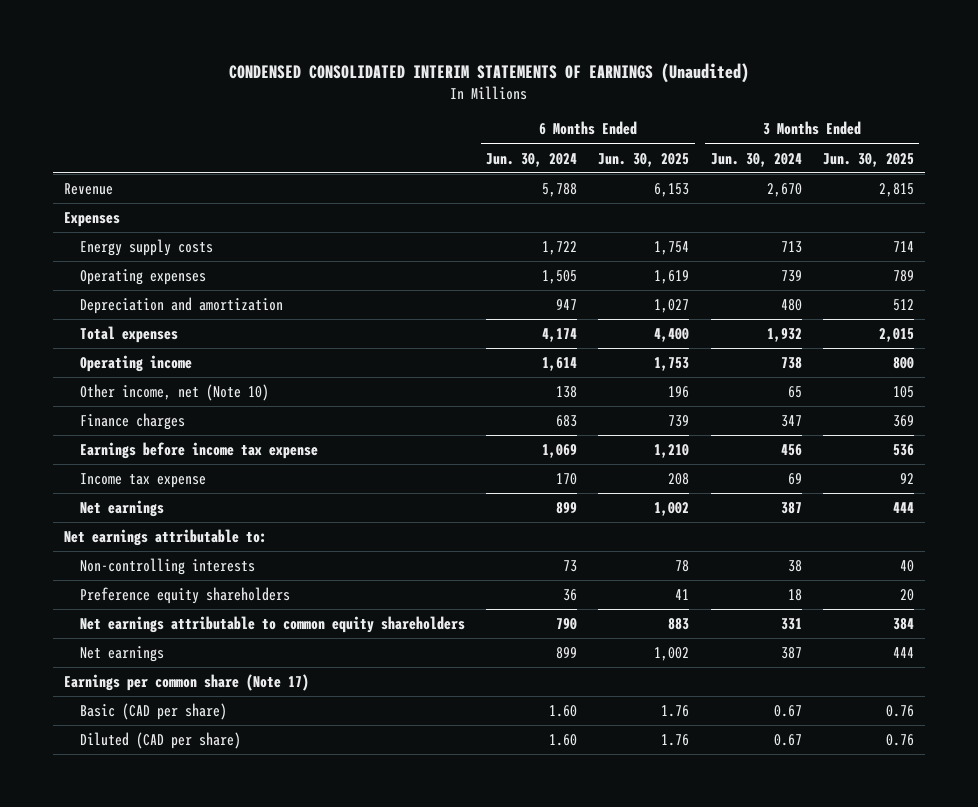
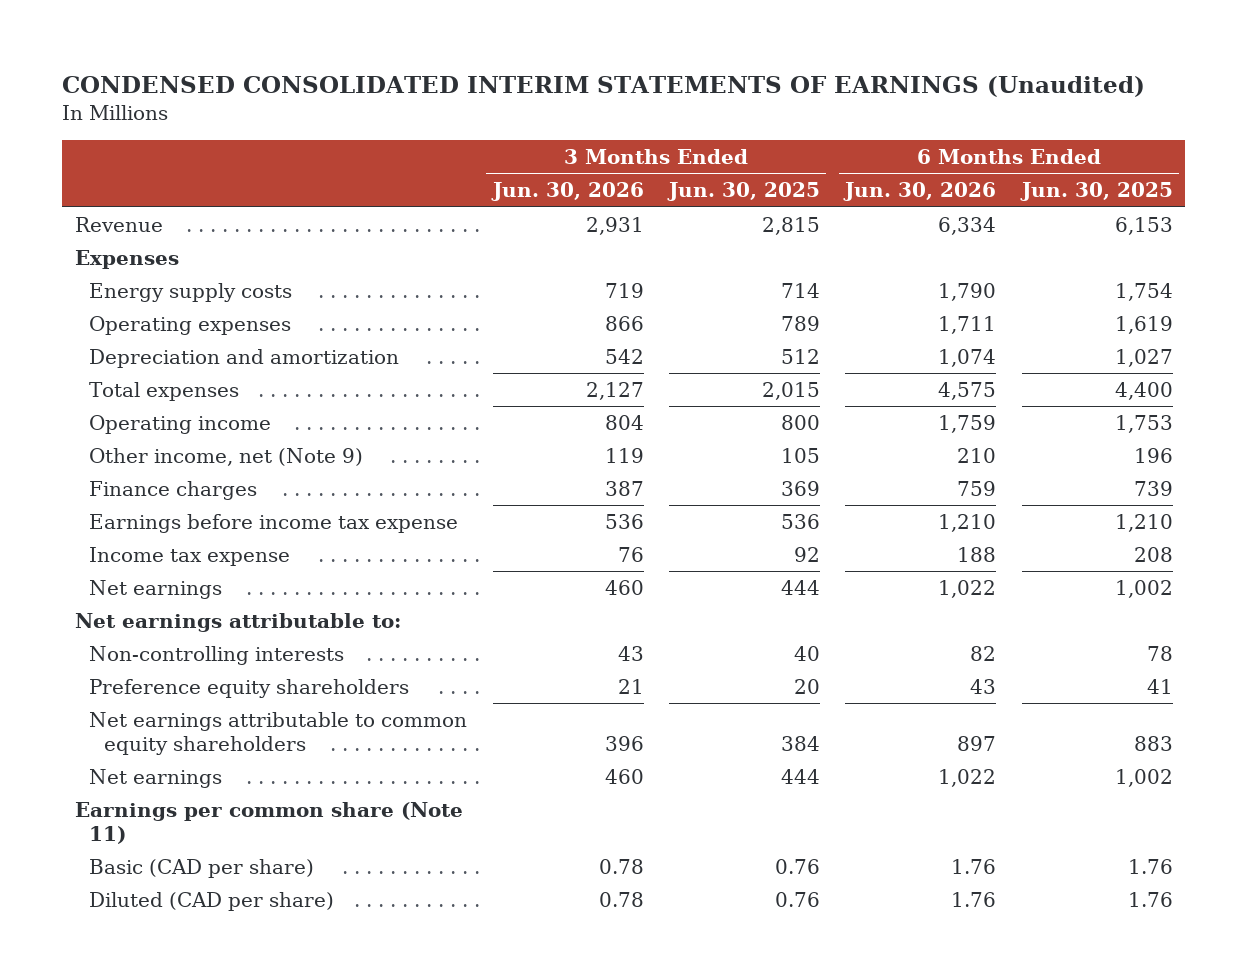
- | 6 Months Ended Jun. 30, 2024 | 6 Months Ended Jun. 30, 2025 | 3 Months Ended Jun. 30, 2024 | 3 Months Ended Jun. 30, 2025
+ | 3 Months Ended Jun. 30, 2026 | 3 Months Ended Jun. 30, 2025 | 6 Months Ended Jun. 30, 2026 | 6 Months Ended Jun. 30, 2025
- Other income, net (Note 10) | 138 | 196 | 65 | 105
+ Other income, net (Note 9) | 119 | 105 | 210 | 196
- Earnings per common share (Note 17)
+ Earnings per common share (Note 11)

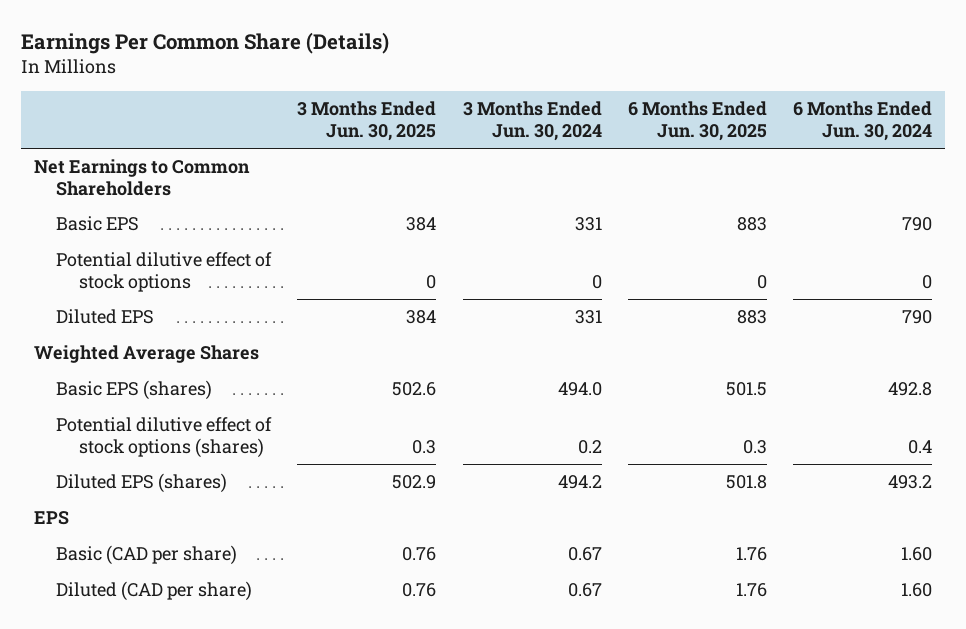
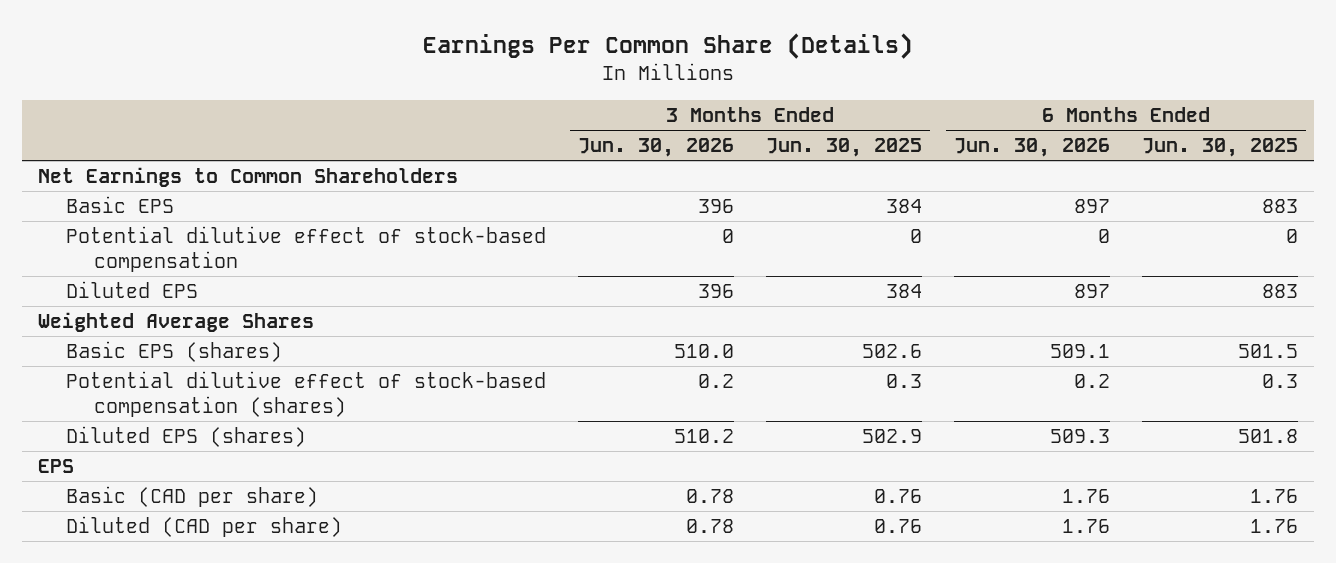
- | 3 Months Ended Jun. 30, 2025 | 3 Months Ended Jun. 30, 2024 | 6 Months Ended Jun. 30, 2025 | 6 Months Ended Jun. 30, 2024
+ | 3 Months Ended Jun. 30, 2026 | 3 Months Ended Jun. 30, 2025 | 6 Months Ended Jun. 30, 2026 | 6 Months Ended Jun. 30, 2025
- Potential dilutive effect of stock options | 0 | 0 | 0 | 0
+ Potential dilutive effect of stock-based compensation | 0 | 0 | 0 | 0
- Potential dilutive effect of stock options (shares) | 0.3 | 0.2 | 0.3 | 0.4
+ Potential dilutive effect of stock-based compensation (shares) | 0.2 | 0.3 | 0.2 | 0.3

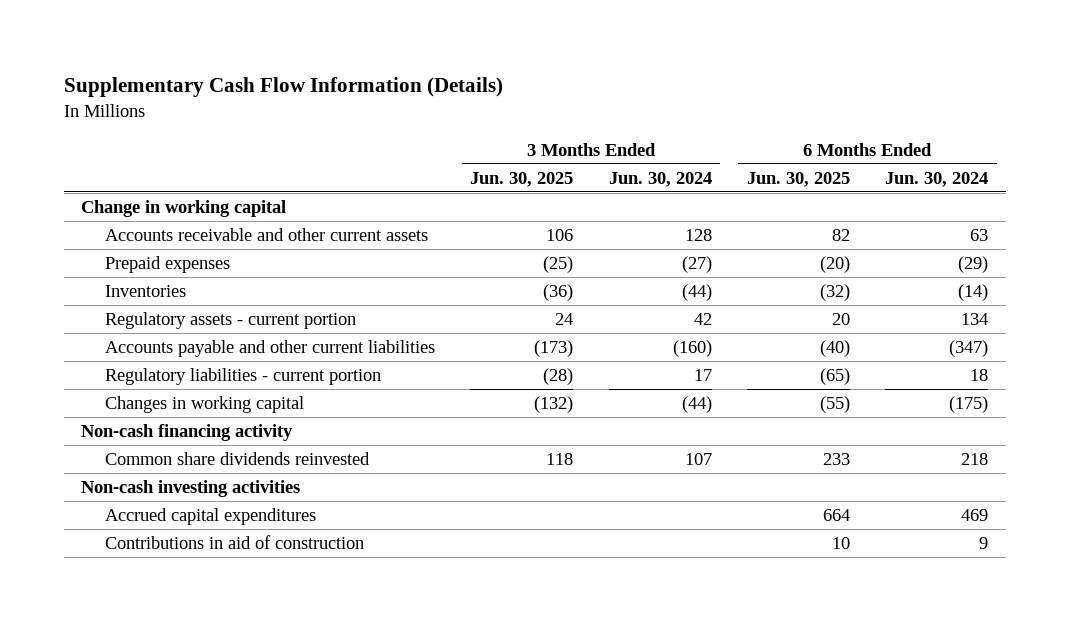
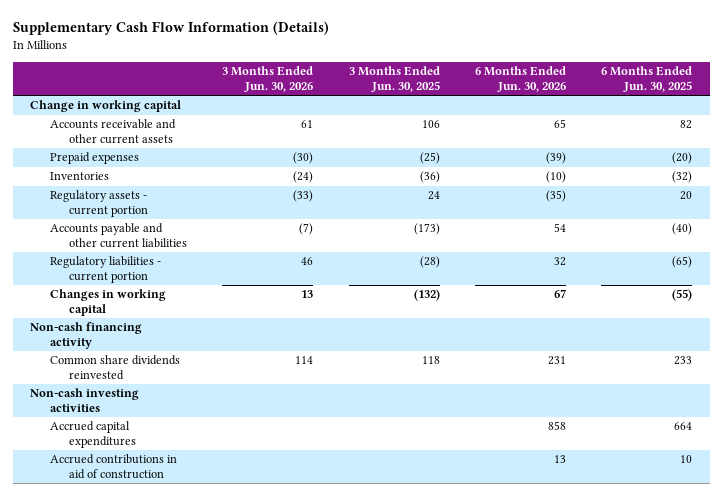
- | 3 Months Ended Jun. 30, 2025 | 3 Months Ended Jun. 30, 2024 | 6 Months Ended Jun. 30, 2025 | 6 Months Ended Jun. 30, 2024
+ | 3 Months Ended Jun. 30, 2026 | 3 Months Ended Jun. 30, 2025 | 6 Months Ended Jun. 30, 2026 | 6 Months Ended Jun. 30, 2025
- Contributions in aid of construction | | | 10 | 9
+ Accrued contributions in aid of construction | | | 13 | 10

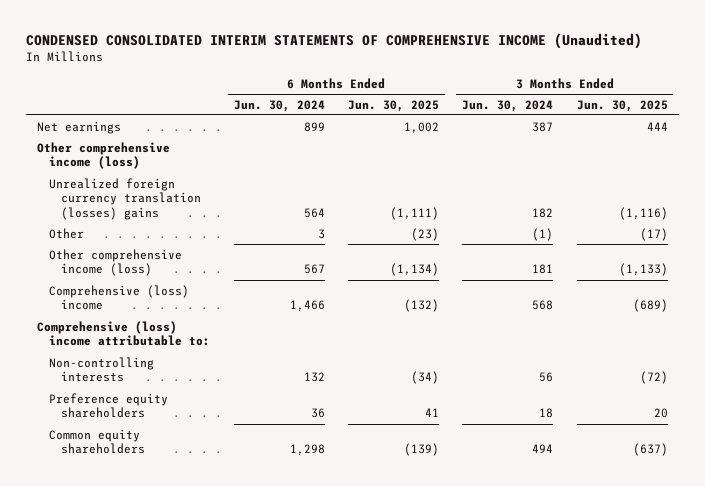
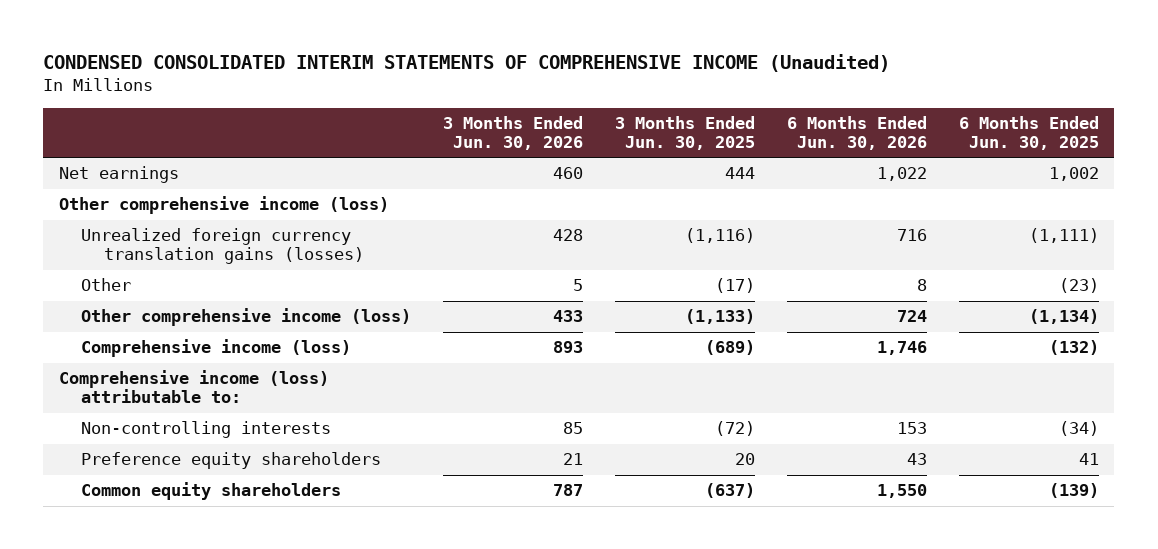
- | 6 Months Ended Jun. 30, 2024 | 6 Months Ended Jun. 30, 2025 | 3 Months Ended Jun. 30, 2024 | 3 Months Ended Jun. 30, 2025
+ | 3 Months Ended Jun. 30, 2026 | 3 Months Ended Jun. 30, 2025 | 6 Months Ended Jun. 30, 2026 | 6 Months Ended Jun. 30, 2025
- Unrealized foreign currency translation (losses) gains | 564 | (1,111) | 182 | (1,116)
+ Unrealized foreign currency translation gains (losses) | 428 | (1,116) | 716 | (1,111)
- Comprehensive (loss) income | 1,466 | (132) | 568 | (689)
- Comprehensive (loss) income attributable to:
+ Comprehensive income (loss) | 893 | (689) | 1,746 | (132)
+ Comprehensive income (loss) attributable to:

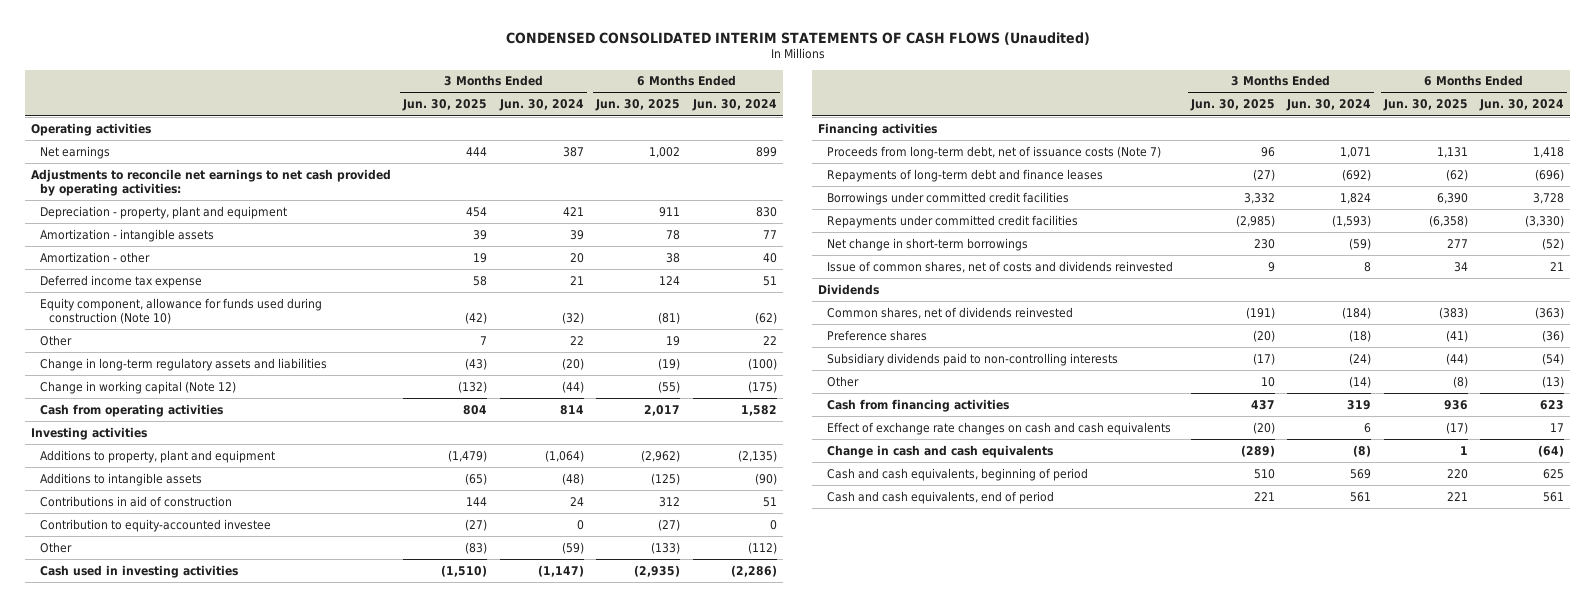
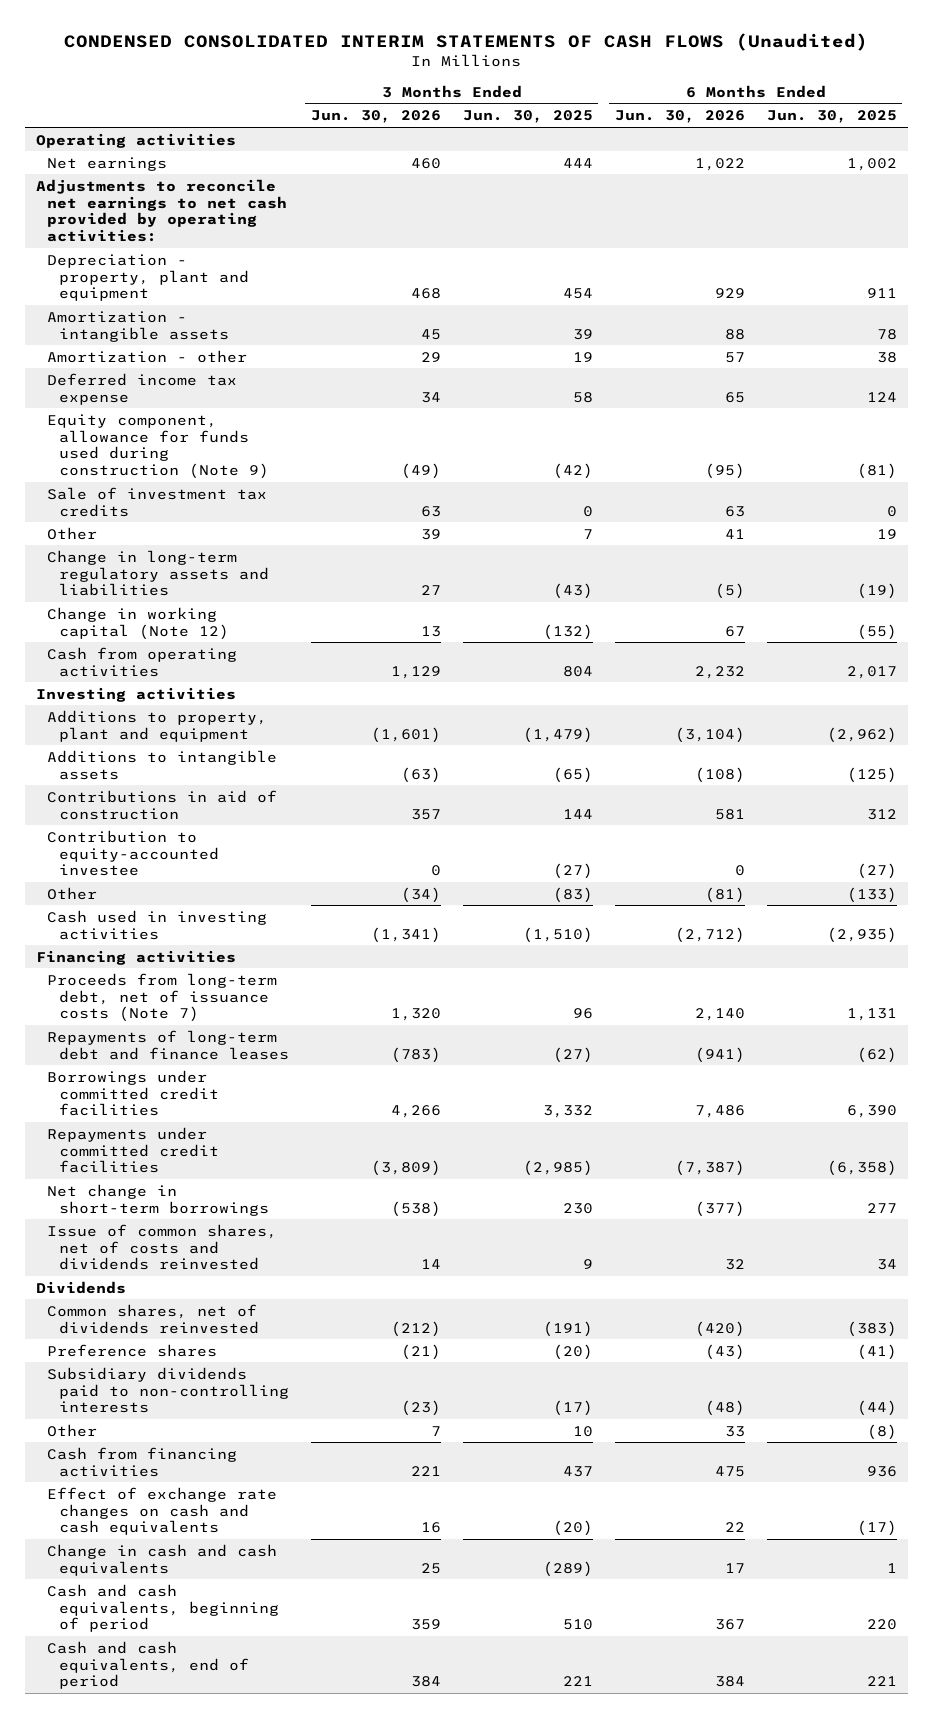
- | 3 Months Ended Jun. 30, 2025 | 3 Months Ended Jun. 30, 2024 | 6 Months Ended Jun. 30, 2025 | 6 Months Ended Jun. 30, 2024
+ | 3 Months Ended Jun. 30, 2026 | 3 Months Ended Jun. 30, 2025 | 6 Months Ended Jun. 30, 2026 | 6 Months Ended Jun. 30, 2025
- Equity component, allowance for funds used during construction (Note 10) | (42) | (32) | (81) | (62)
+ Equity component, allowance for funds used during construction (Note 9) | (49) | (42) | (95) | (81)
+ Sale of investment tax credits | 63 | 0 | 63 | 0

